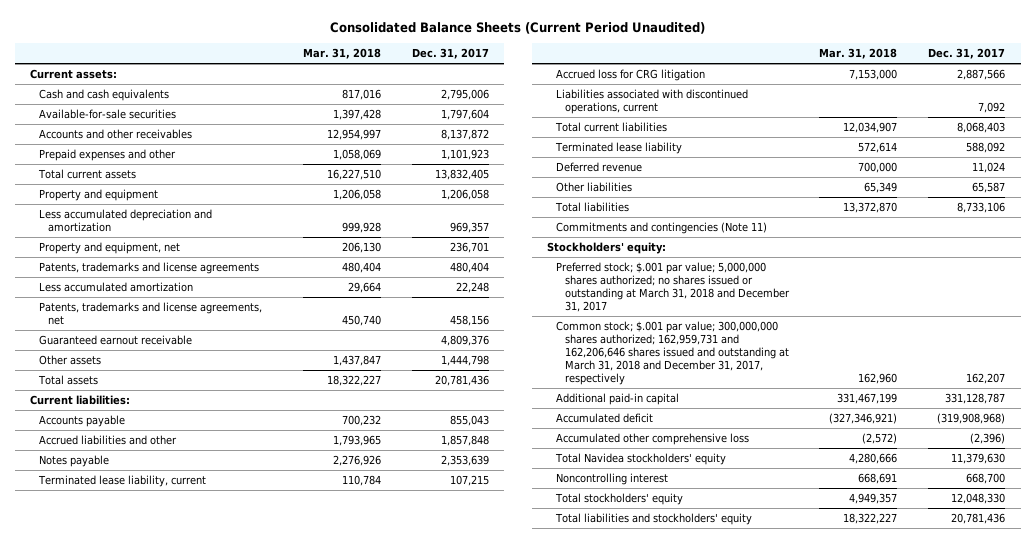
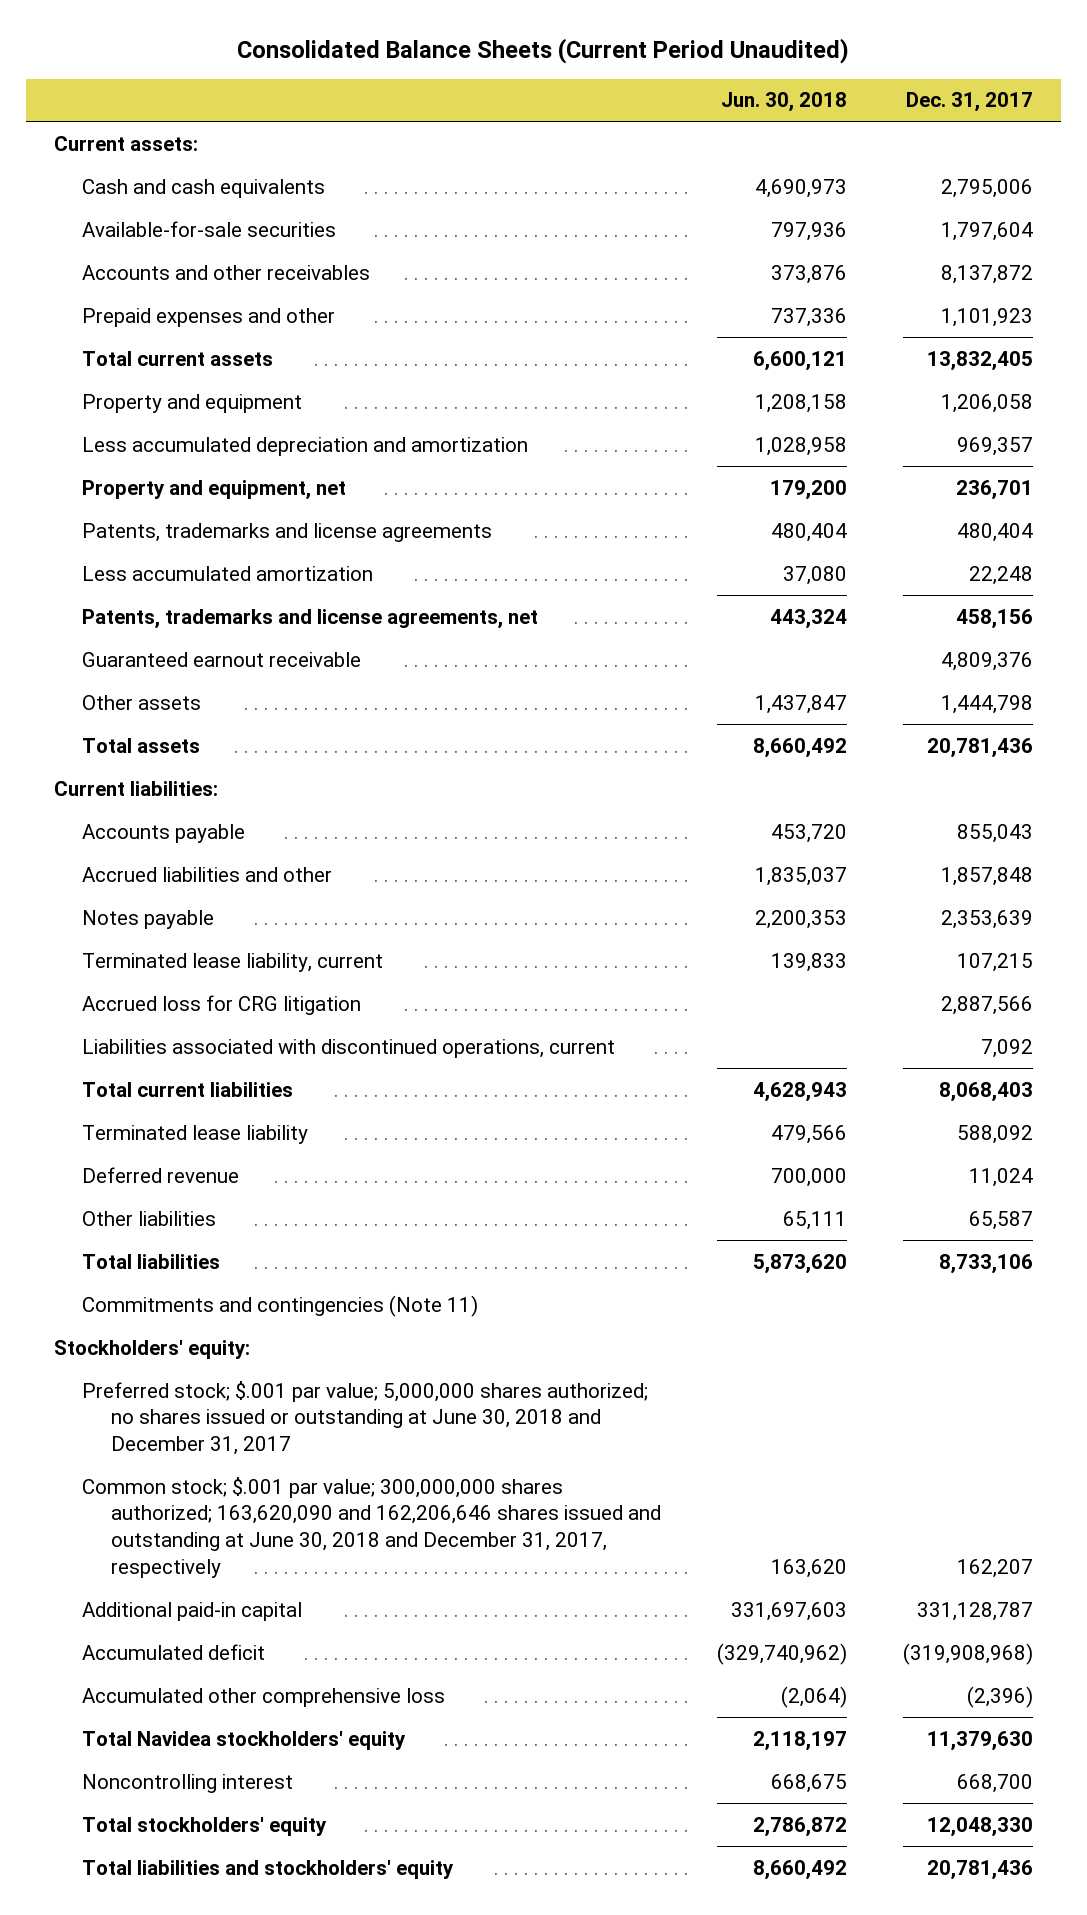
- | Mar. 31, 2018 | Dec. 31, 2017
+ | Jun. 30, 2018 | Dec. 31, 2017
- Preferred stock; $.001 par value; 5,000,000 shares authorized; no shares issued or outstanding at March 31, 2018 and December 31, 2017
- Common stock; $.001 par value; 300,000,000 shares authorized; 162,959,731 and 162,206,646 shares issued and outstanding at March 31, 2018 and December 31, 2017, respectively | 162,960 | 162,207
+ Preferred stock; $.001 par value; 5,000,000 shares authorized; no shares issued or outstanding at June 30, 2018 and December 31, 2017
+ Common stock; $.001 par value; 300,000,000 shares authorized; 163,620,090 and 162,206,646 shares issued and outstanding at June 30, 2018 and December 31, 2017, respectively | 163,620 | 162,207

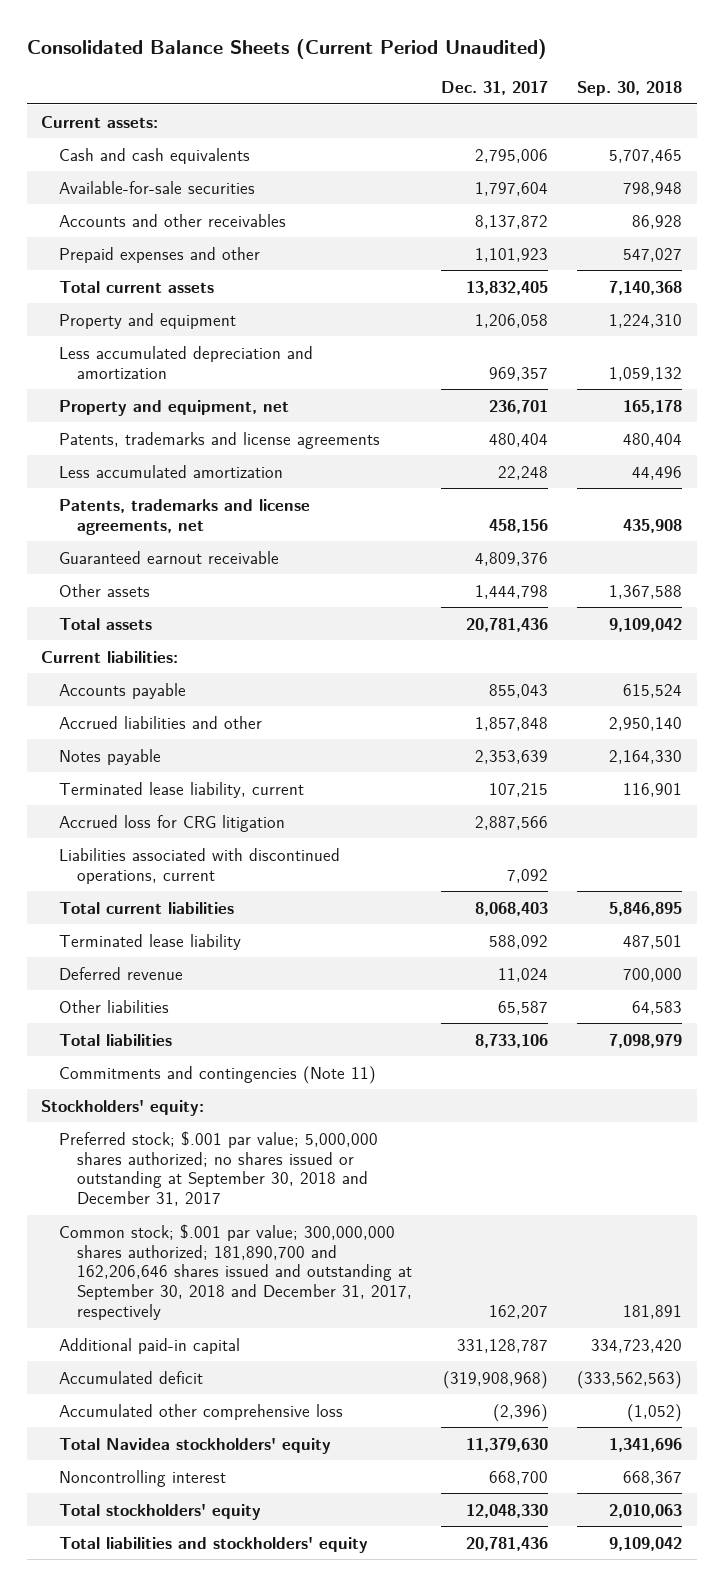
- | Jun. 30, 2018 | Dec. 31, 2017
+ | Dec. 31, 2017 | Sep. 30, 2018
- Preferred stock; $.001 par value; 5,000,000 shares authorized; no shares issued or outstanding at June 30, 2018 and December 31, 2017
- Common stock; $.001 par value; 300,000,000 shares authorized; 163,620,090 and 162,206,646 shares issued and outstanding at June 30, 2018 and December 31, 2017, respectively | 163,620 | 162,207
+ Preferred stock; $.001 par value; 5,000,000 shares authorized; no shares issued or outstanding at September 30, 2018 and December 31, 2017
+ Common stock; $.001 par value; 300,000,000 shares authorized; 181,890,700 and 162,206,646 shares issued and outstanding at September 30, 2018 and December 31, 2017, respectively | 162,207 | 181,891

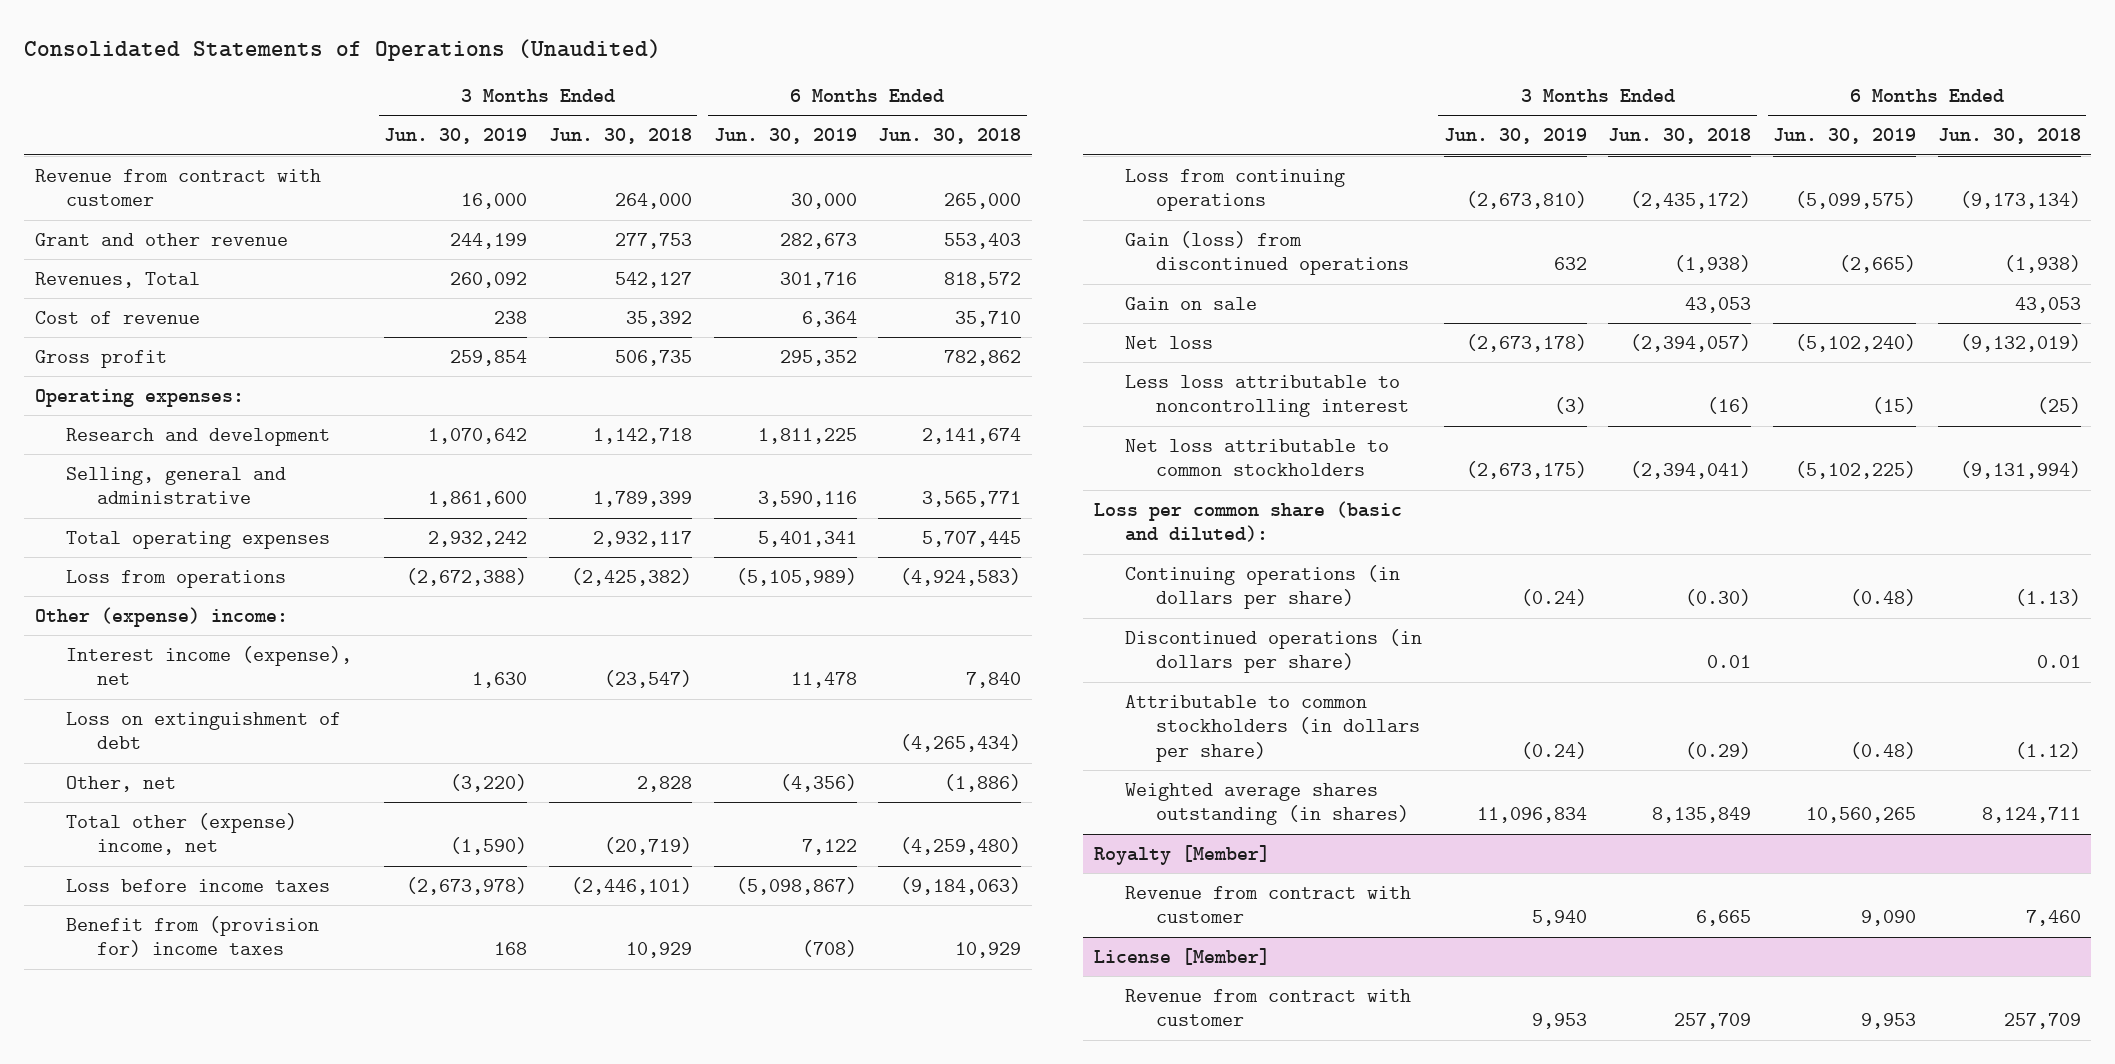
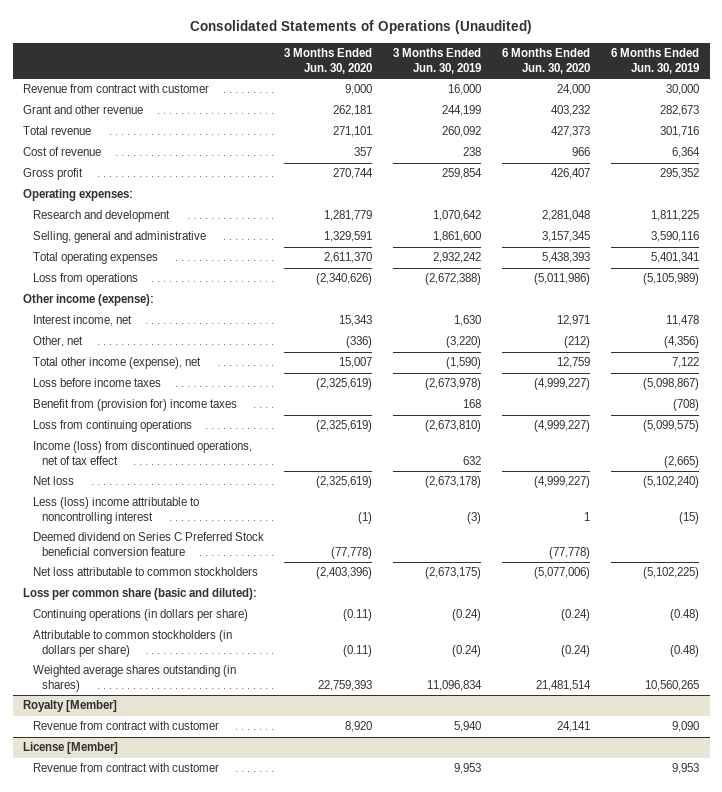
- | 3 Months Ended Jun. 30, 2019 | 3 Months Ended Jun. 30, 2018 | 6 Months Ended Jun. 30, 2019 | 6 Months Ended Jun. 30, 2018
+ | 3 Months Ended Jun. 30, 2020 | 3 Months Ended Jun. 30, 2019 | 6 Months Ended Jun. 30, 2020 | 6 Months Ended Jun. 30, 2019
- Revenues, Total | 260,092 | 542,127 | 301,716 | 818,572
+ Total revenue | 271,101 | 260,092 | 427,373 | 301,716
- Other (expense) income:
- Interest income (expense), net | 1,630 | (23,547) | 11,478 | 7,840
- Loss on extinguishment of debt | | | | (4,265,434)
+ Other income (expense):
+ Interest income, net | 15,343 | 1,630 | 12,971 | 11,478
- Total other (expense) income, net | (1,590) | (20,719) | 7,122 | (4,259,480)
+ Total other income (expense), net | 15,007 | (1,590) | 12,759 | 7,122
- Gain (loss) from discontinued operations | 632 | (1,938) | (2,665) | (1,938)
- Gain on sale | | 43,053 | | 43,053
+ Income (loss) from discontinued operations, net of tax effect | | 632 | | (2,665)
- Less loss attributable to noncontrolling interest | (3) | (16) | (15) | (25)
+ Less (loss) income attributable to noncontrolling interest | (1) | (3) | 1 | (15)
+ Deemed dividend on Series C Preferred Stock beneficial conversion feature | (77,778) | | (77,778) |
- Discontinued operations (in dollars per share) | | 0.01 | | 0.01

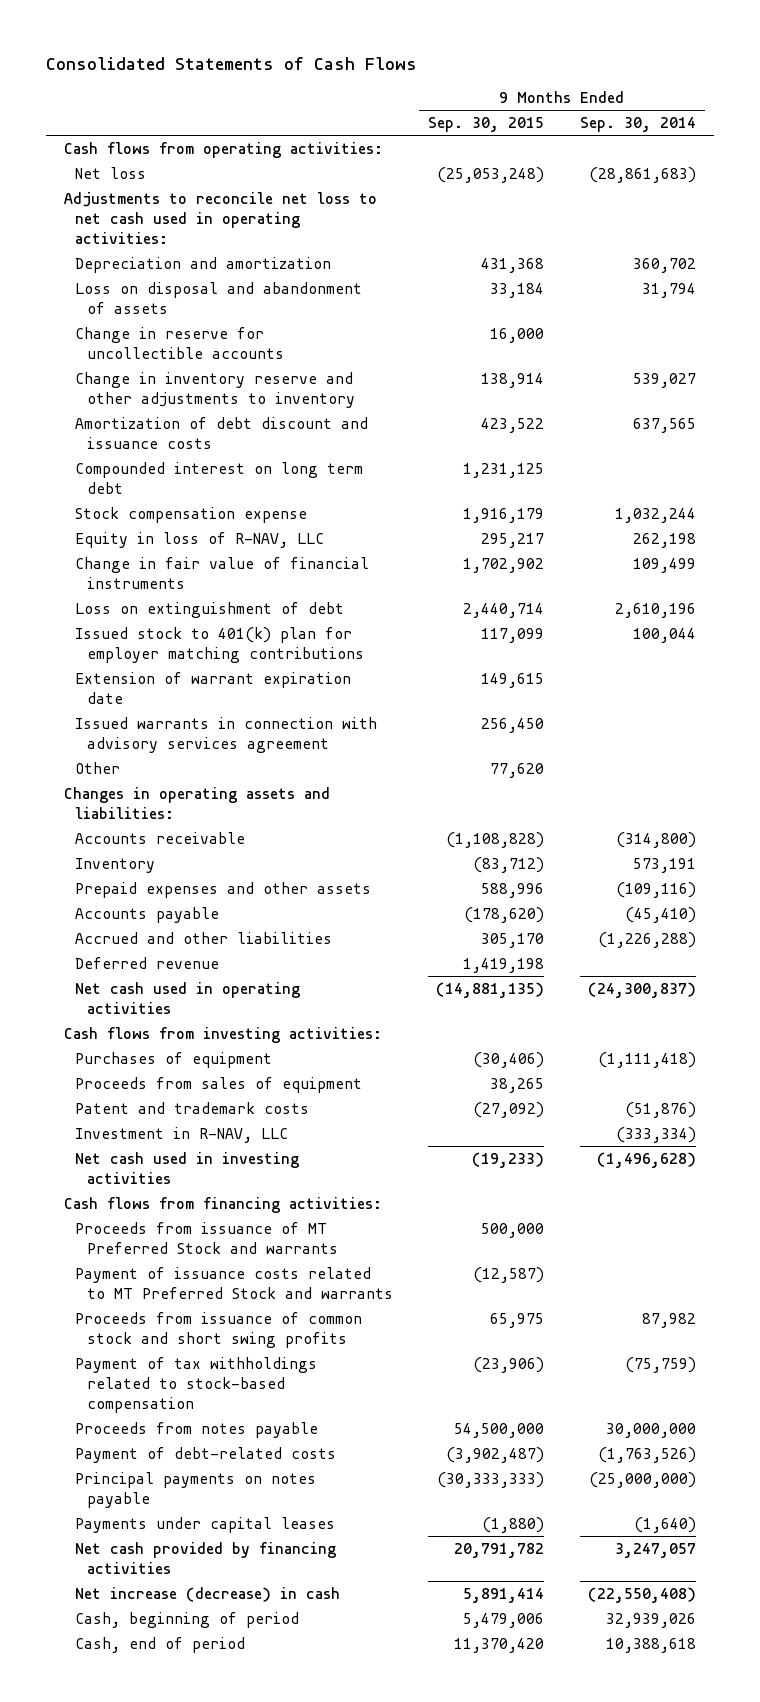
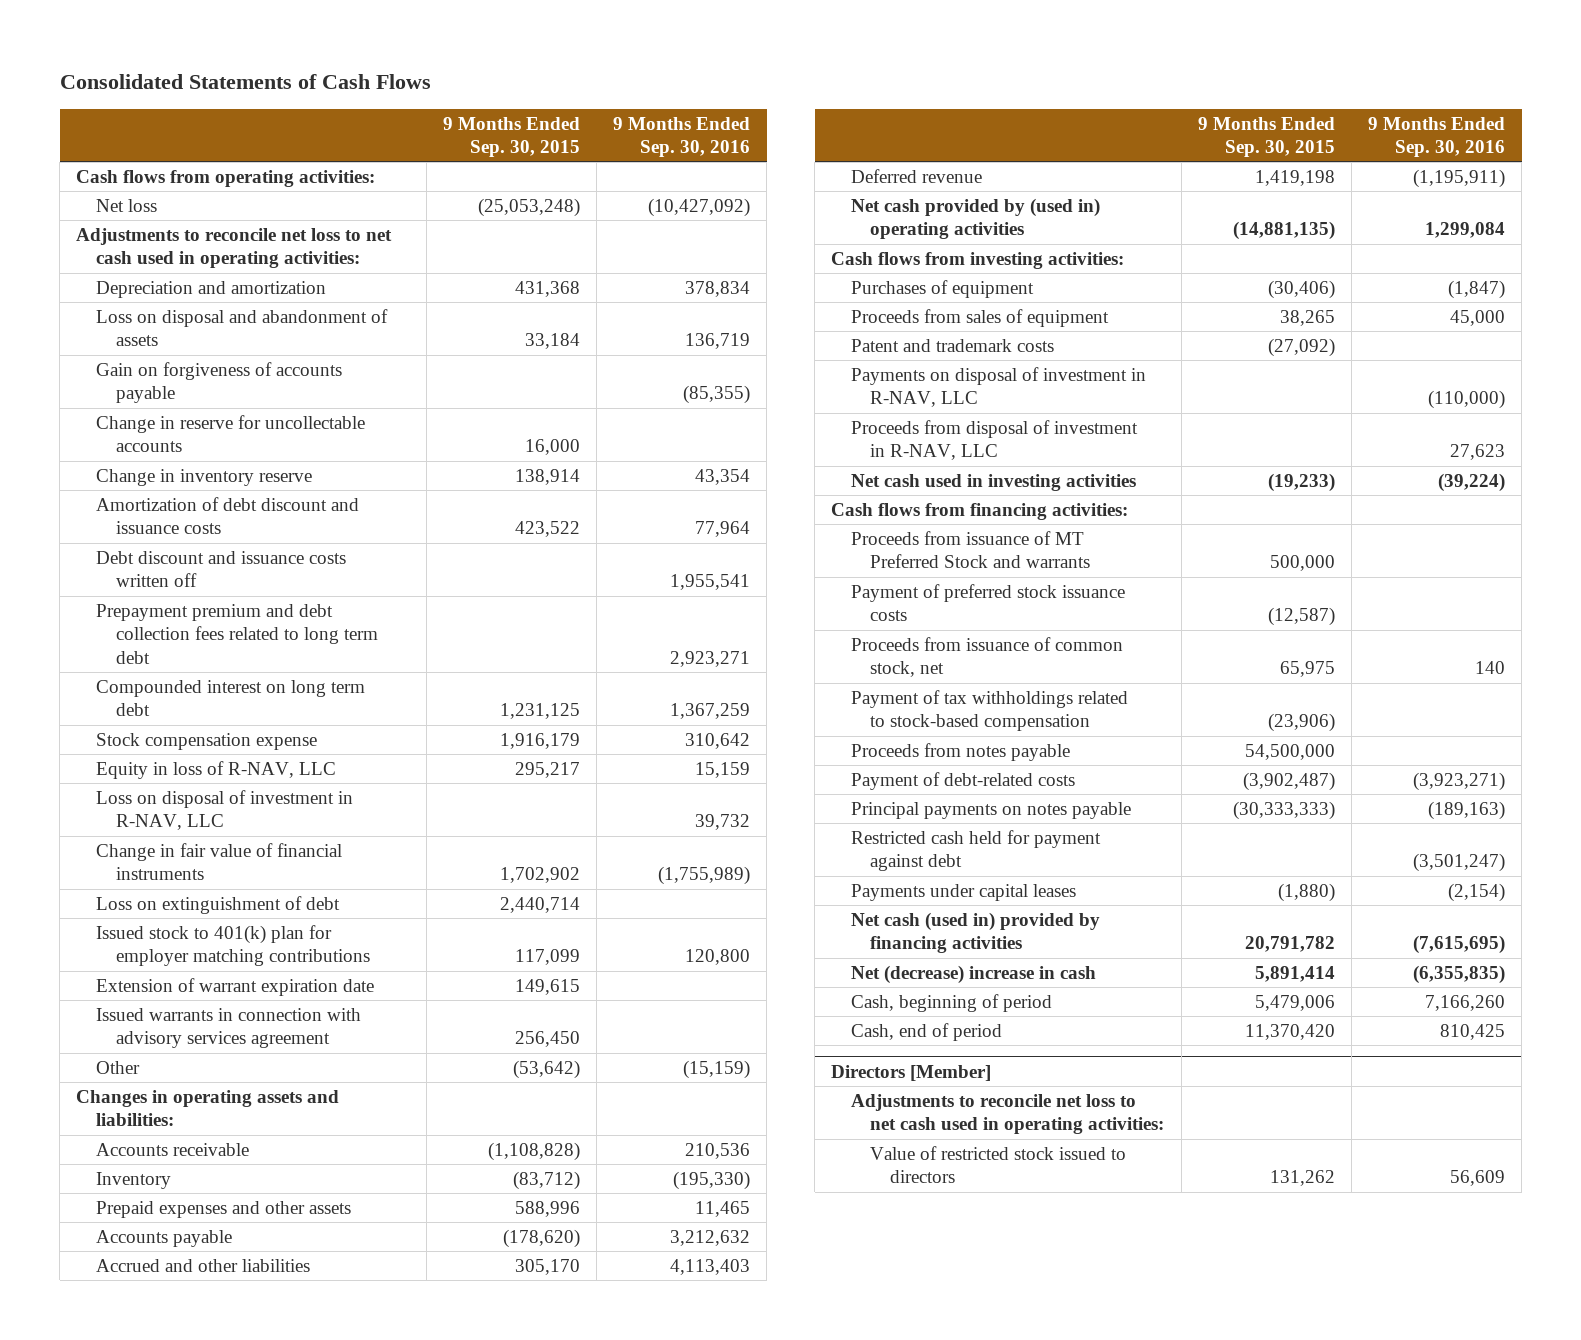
- | 9 Months Ended Sep. 30, 2015 | 9 Months Ended Sep. 30, 2014
+ | 9 Months Ended Sep. 30, 2015 | 9 Months Ended Sep. 30, 2016
- Change in reserve for uncollectible accounts | 16,000 |
- Change in inventory reserve and other adjustments to inventory | 138,914 | 539,027
+ Gain on forgiveness of accounts payable | | (85,355)
+ Change in reserve for uncollectable accounts | 16,000 |
+ Change in inventory reserve | 138,914 | 43,354
+ Debt discount and issuance costs written off | | 1,955,541
+ Prepayment premium and debt collection fees related to long term debt | | 2,923,271
+ Loss on disposal of investment in R-NAV, LLC | | 39,732
- Other | 77,620 |
+ Other | (53,642) | (15,159)
- Net cash used in operating activities | (14,881,135) | (24,300,837)
+ Net cash provided by (used in) operating activities | (14,881,135) | 1,299,084
- Investment in R-NAV, LLC | | (333,334)
+ Payments on disposal of investment in R-NAV, LLC | | (110,000)
+ Proceeds from disposal of investment in R-NAV, LLC | | 27,623
- Payment of issuance costs related to MT Preferred Stock and warrants | (12,587) |
- Proceeds from issuance of common stock and short swing profits | 65,975 | 87,982
+ Payment of preferred stock issuance costs | (12,587) |
+ Proceeds from issuance of common stock, net | 65,975 | 140
+ Restricted cash held for payment against debt | | (3,501,247)
- Net cash provided by financing activities | 20,791,782 | 3,247,057
- Net increase (decrease) in cash | 5,891,414 | (22,550,408)
+ Net cash (used in) provided by financing activities | 20,791,782 | (7,615,695)
+ Net (decrease) increase in cash | 5,891,414 | (6,355,835)
+ Directors [Member]
+ Adjustments to reconcile net loss to net cash used in operating activities:
+ Value of restricted stock issued to directors | 131,262 | 56,609

